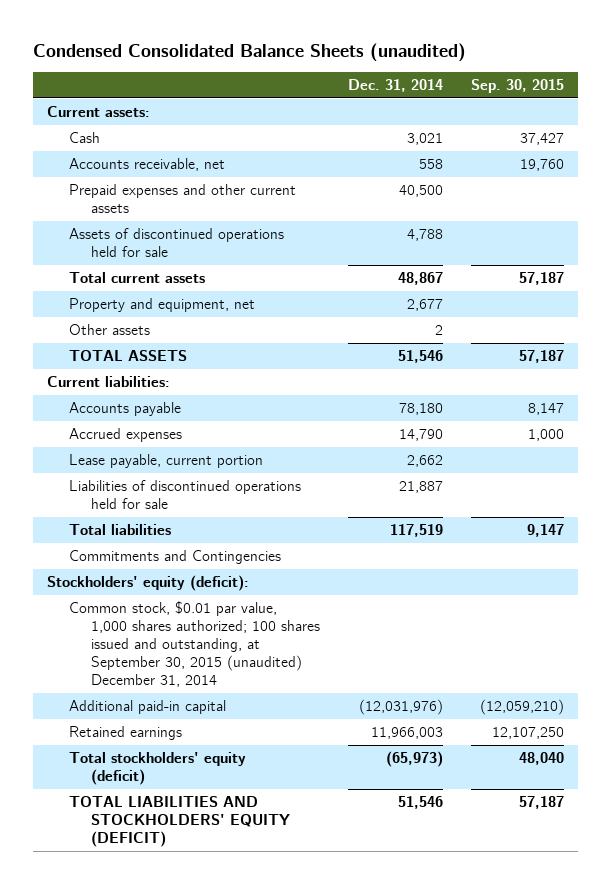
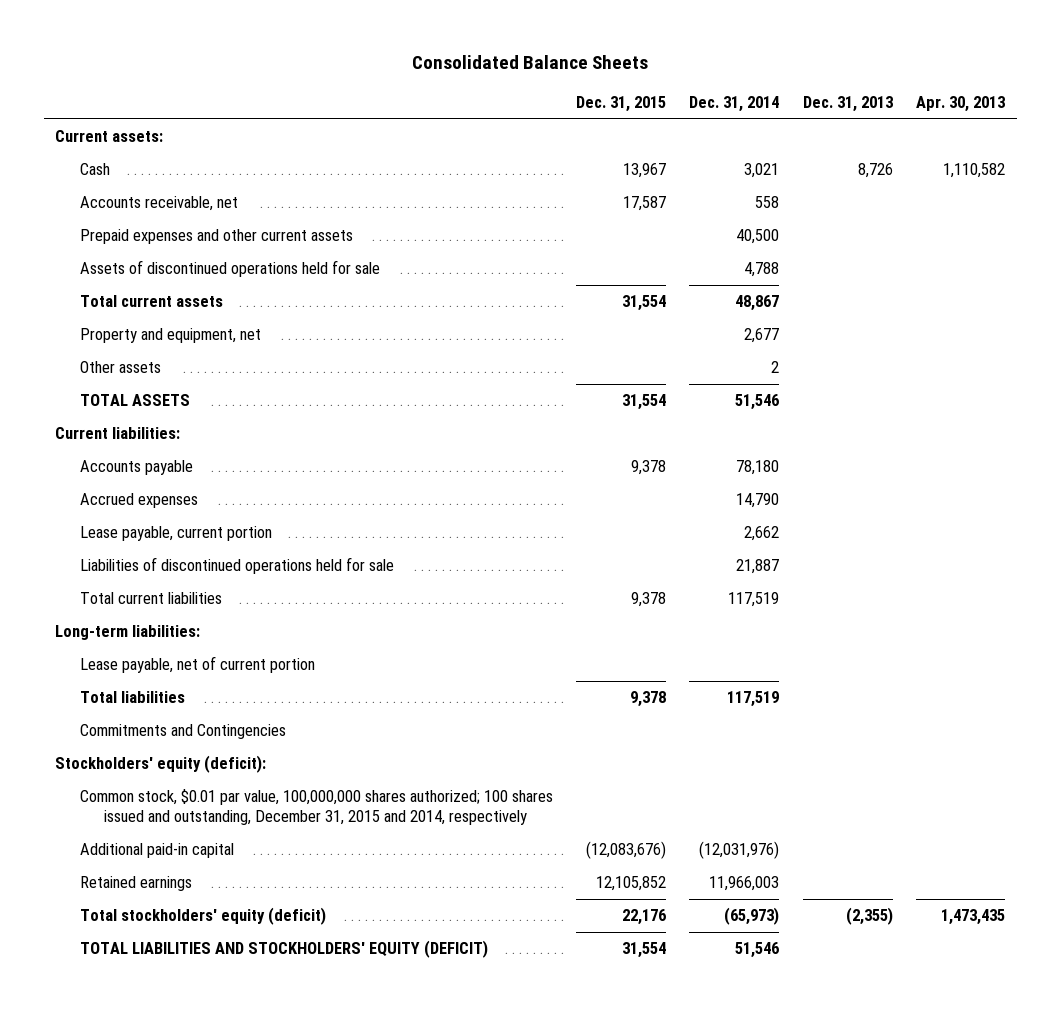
- Condensed Consolidated Balance Sheets (unaudited)
+ Consolidated Balance Sheets
- | Dec. 31, 2014 | Sep. 30, 2015
+ | Dec. 31, 2015 | Dec. 31, 2014 | Dec. 31, 2013 | Apr. 30, 2013
+ Total current liabilities | 9,378 | 117,519 | |
+ Long-term liabilities:
+ Lease payable, net of current portion
- Common stock, $0.01 par value, 1,000 shares authorized; 100 shares issued and outstanding, at September 30, 2015 (unaudited) December 31, 2014
+ Common stock, $0.01 par value, 100,000,000 shares authorized; 100 shares issued and outstanding, December 31, 2015 and 2014, respectively

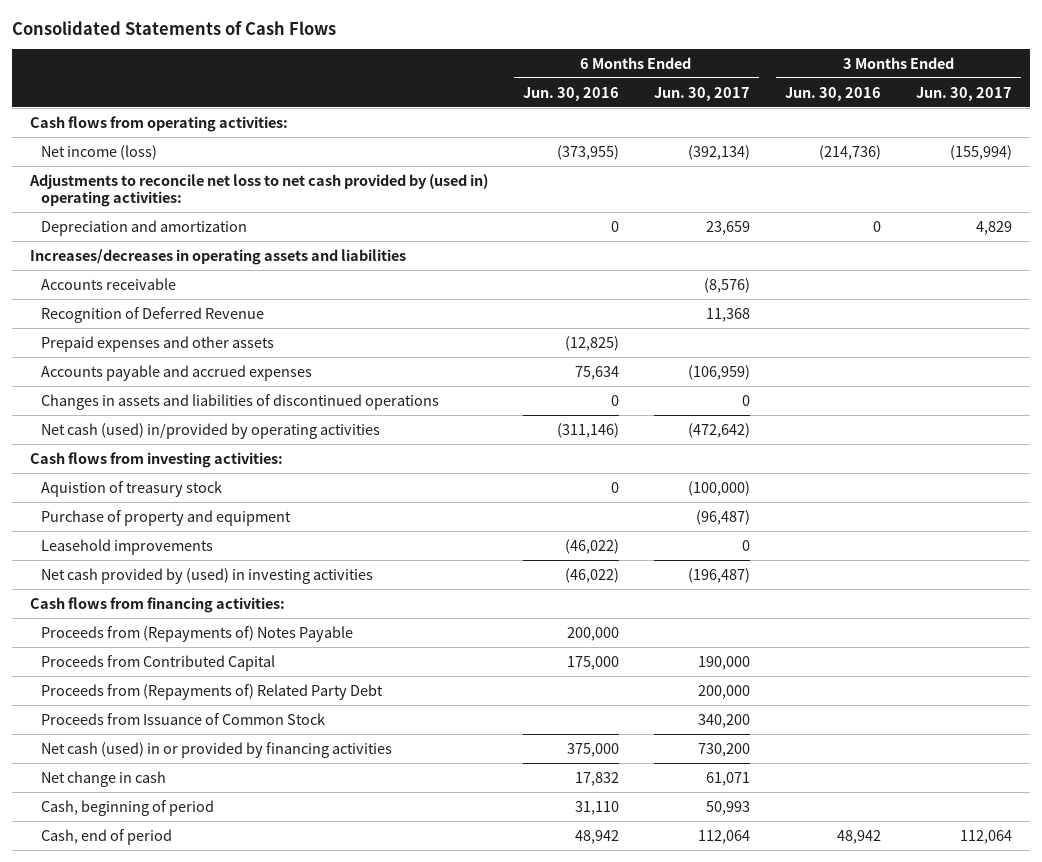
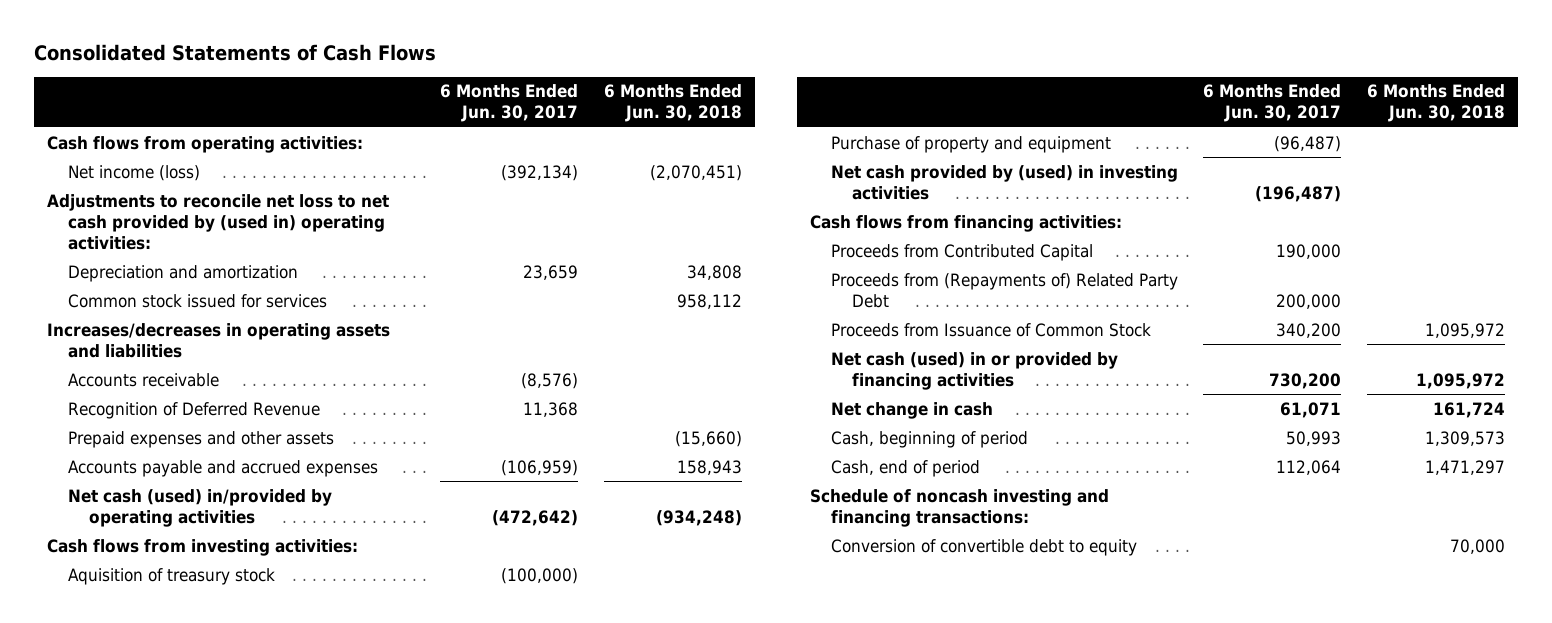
- | 6 Months Ended Jun. 30, 2016 | 6 Months Ended Jun. 30, 2017 | 3 Months Ended Jun. 30, 2016 | 3 Months Ended Jun. 30, 2017
+ | 6 Months Ended Jun. 30, 2017 | 6 Months Ended Jun. 30, 2018
+ Common stock issued for services | | 958,112
- Changes in assets and liabilities of discontinued operations | 0 | 0 | |
- Aquistion of treasury stock | 0 | (100,000) | |
+ Aquisition of treasury stock | (100,000) |
- Leasehold improvements | (46,022) | 0 | |
- Proceeds from (Repayments of) Notes Payable | 200,000 | | |
+ Schedule of noncash investing and financing transactions:
+ Conversion of convertible debt to equity | | 70,000

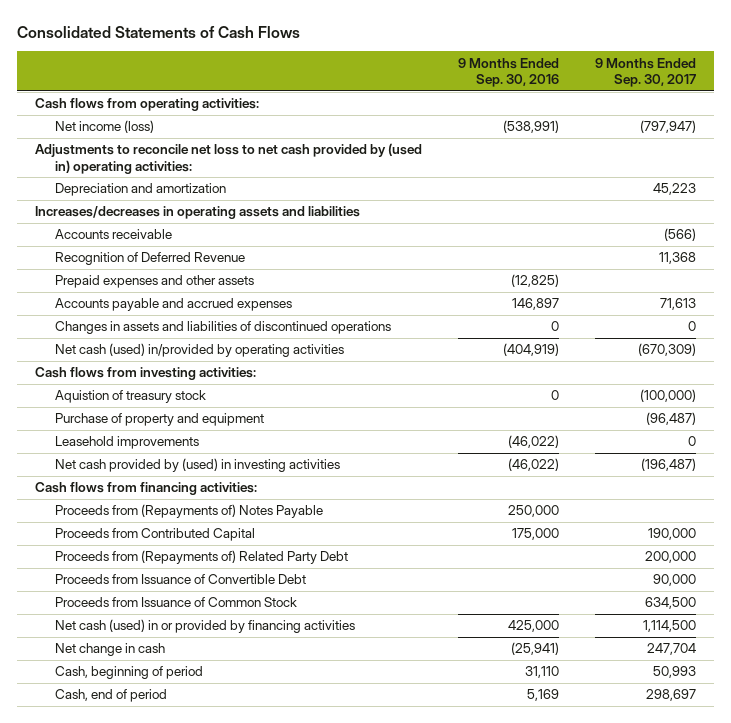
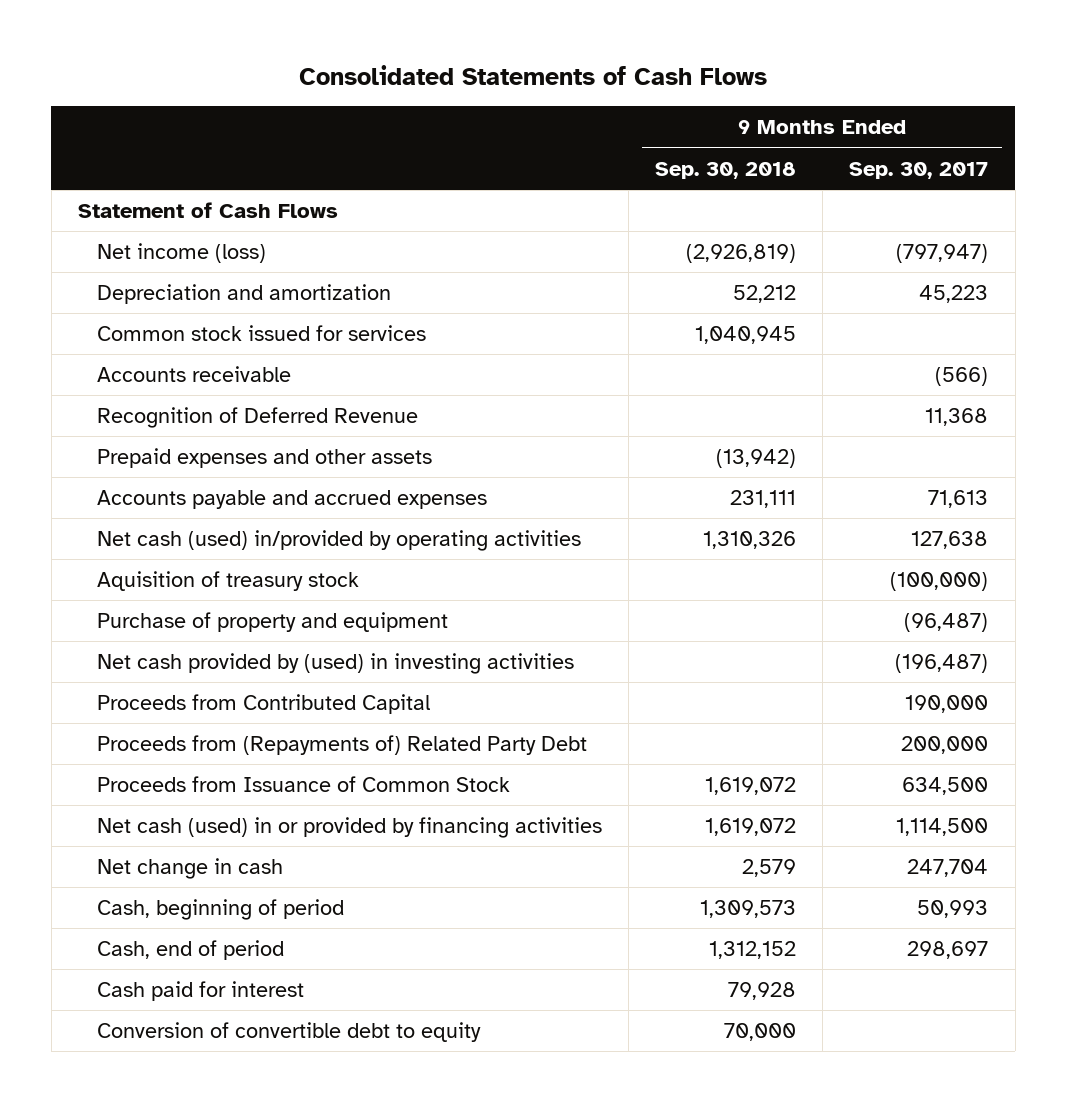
- | 9 Months Ended Sep. 30, 2016 | 9 Months Ended Sep. 30, 2017
+ | 9 Months Ended Sep. 30, 2018 | 9 Months Ended Sep. 30, 2017
- Cash flows from operating activities:
+ Statement of Cash Flows
- Adjustments to reconcile net loss to net cash provided by (used in) operating activities:
- Increases/decreases in operating assets and liabilities
+ Common stock issued for services | 1,040,945 |
- Changes in assets and liabilities of discontinued operations | 0 | 0
- Net cash (used) in/provided by operating activities | (404,919) | (670,309)
- Cash flows from investing activities:
- Aquistion of treasury stock | 0 | (100,000)
+ Net cash (used) in/provided by operating activities | 1,310,326 | 127,638
+ Aquisition of treasury stock | | (100,000)
- Leasehold improvements | (46,022) | 0
- Cash flows from financing activities:
- Proceeds from (Repayments of) Notes Payable | 250,000 |
- Proceeds from Issuance of Convertible Debt | | 90,000
+ Cash paid for interest | 79,928 |
+ Conversion of convertible debt to equity | 70,000 |

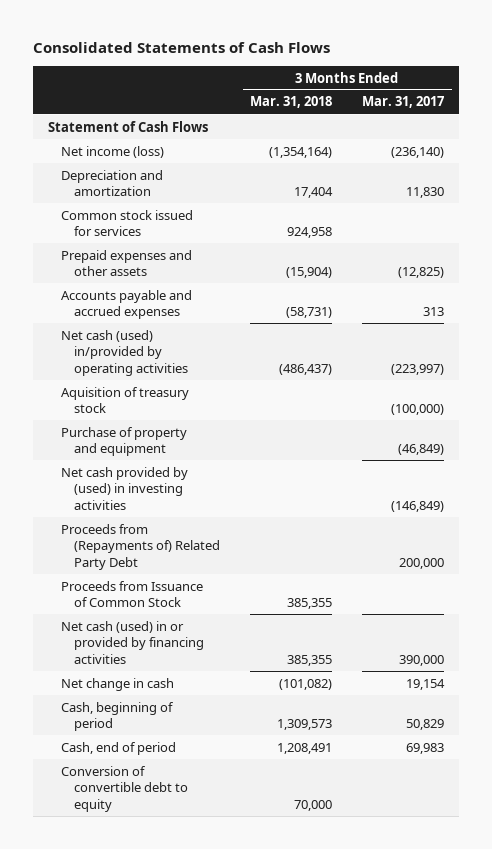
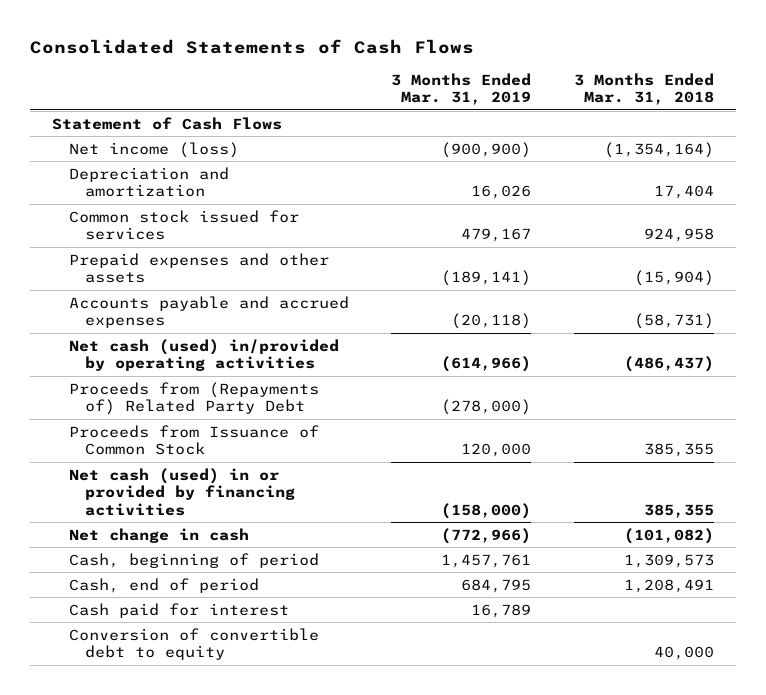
- | 3 Months Ended Mar. 31, 2018 | 3 Months Ended Mar. 31, 2017
+ | 3 Months Ended Mar. 31, 2019 | 3 Months Ended Mar. 31, 2018
- Aquisition of treasury stock | | (100,000)
- Purchase of property and equipment | | (46,849)
- Net cash provided by (used) in investing activities | | (146,849)
- Conversion of convertible debt to equity | 70,000 |
+ Cash paid for interest | 16,789 |
+ Conversion of convertible debt to equity | | 40,000

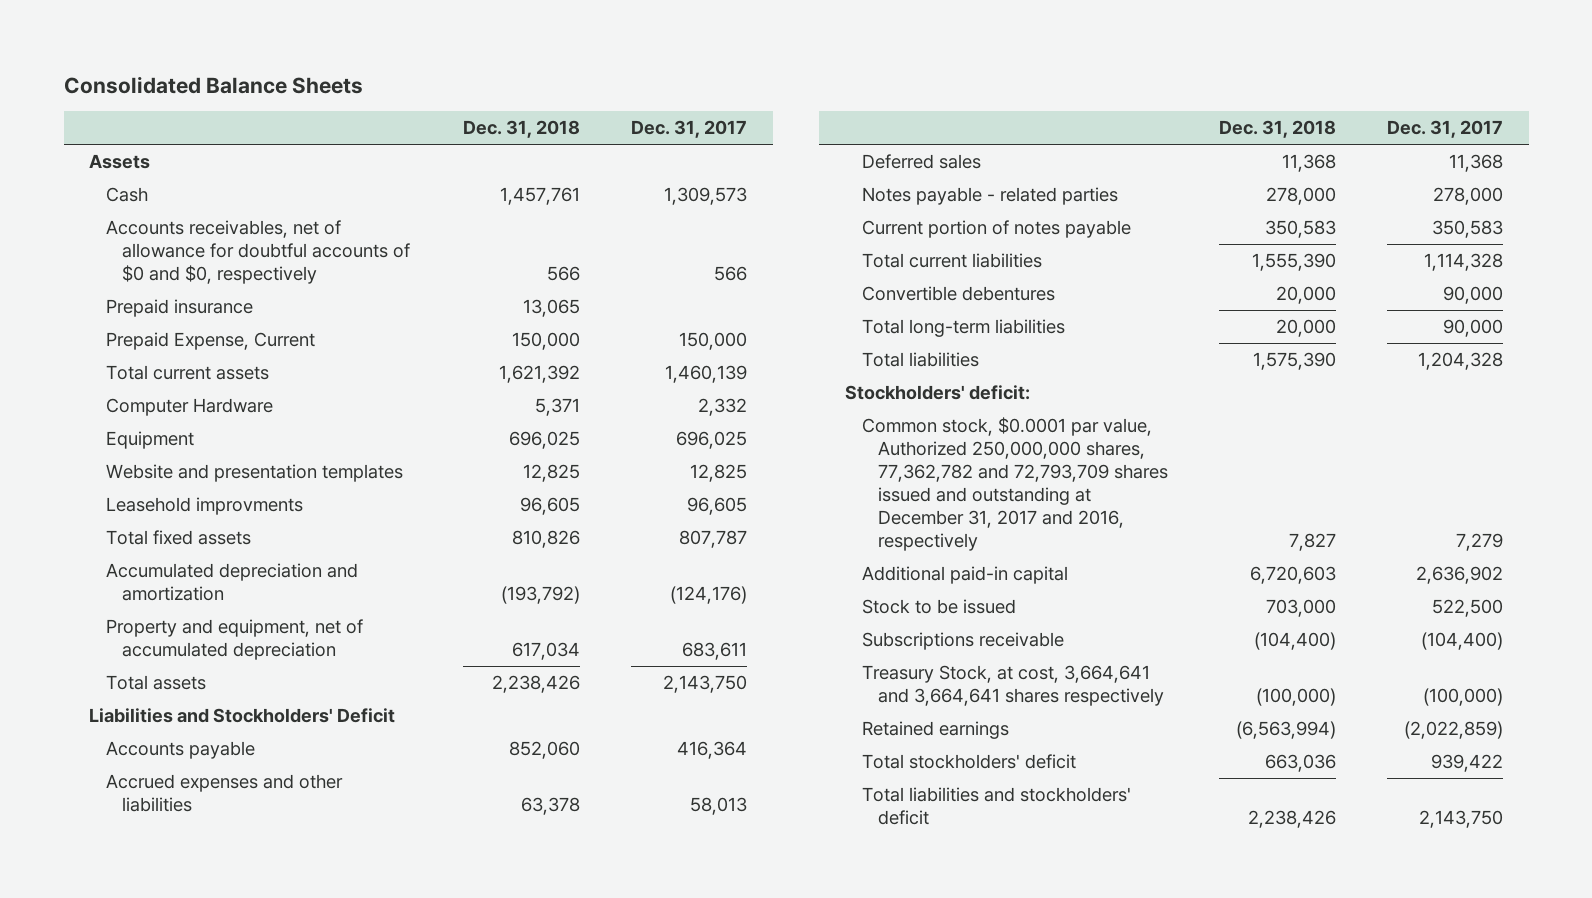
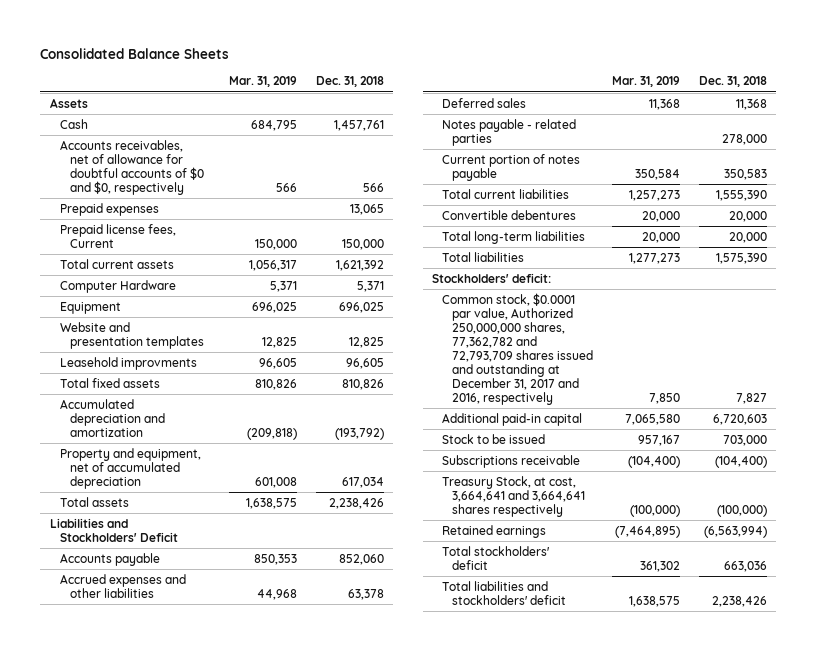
- | Dec. 31, 2018 | Dec. 31, 2017
+ | Mar. 31, 2019 | Dec. 31, 2018
- Prepaid insurance | 13,065 |
- Prepaid Expense, Current | 150,000 | 150,000
+ Prepaid expenses | | 13,065
+ Prepaid license fees, Current | 150,000 | 150,000

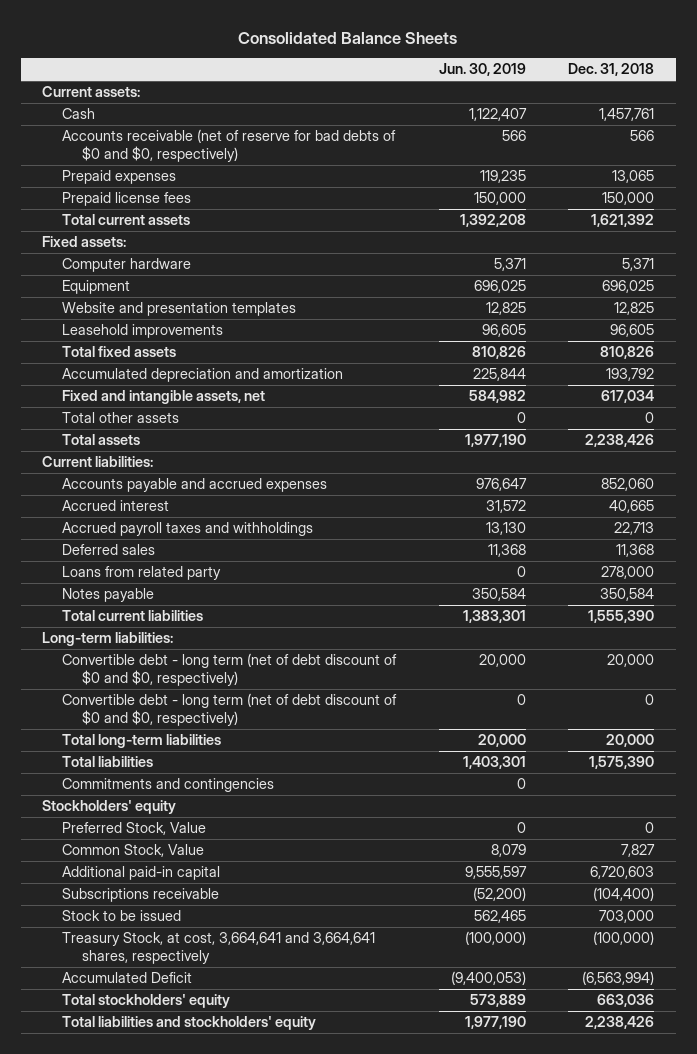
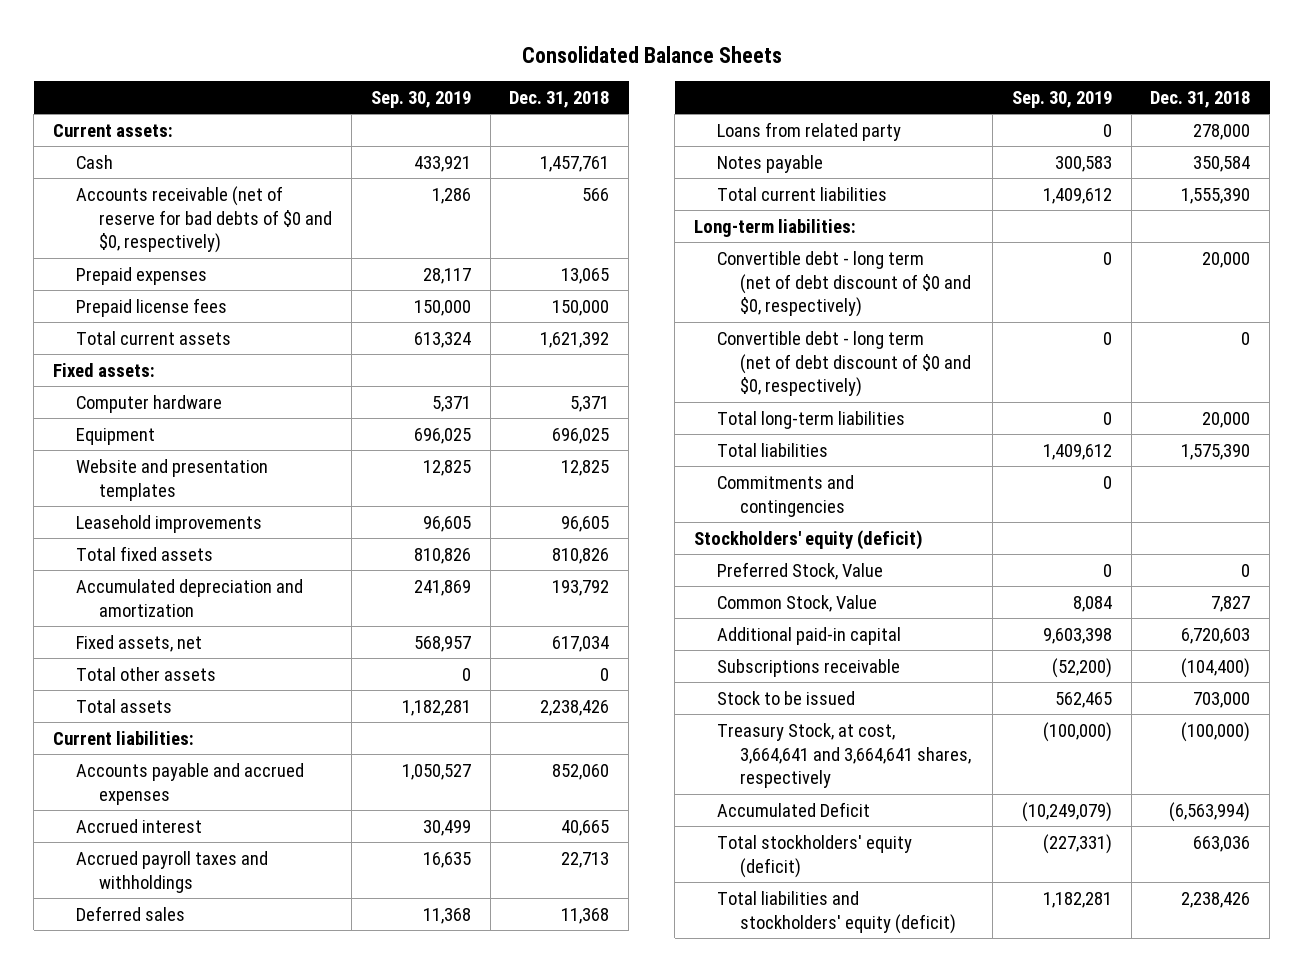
- | Jun. 30, 2019 | Dec. 31, 2018
+ | Sep. 30, 2019 | Dec. 31, 2018
- Fixed and intangible assets, net | 584,982 | 617,034
+ Fixed assets, net | 568,957 | 617,034
- Stockholders' equity
+ Stockholders' equity (deficit)
- Total stockholders' equity | 573,889 | 663,036
- Total liabilities and stockholders' equity | 1,977,190 | 2,238,426
+ Total stockholders' equity (deficit) | (227,331) | 663,036
+ Total liabilities and stockholders' equity (deficit) | 1,182,281 | 2,238,426

